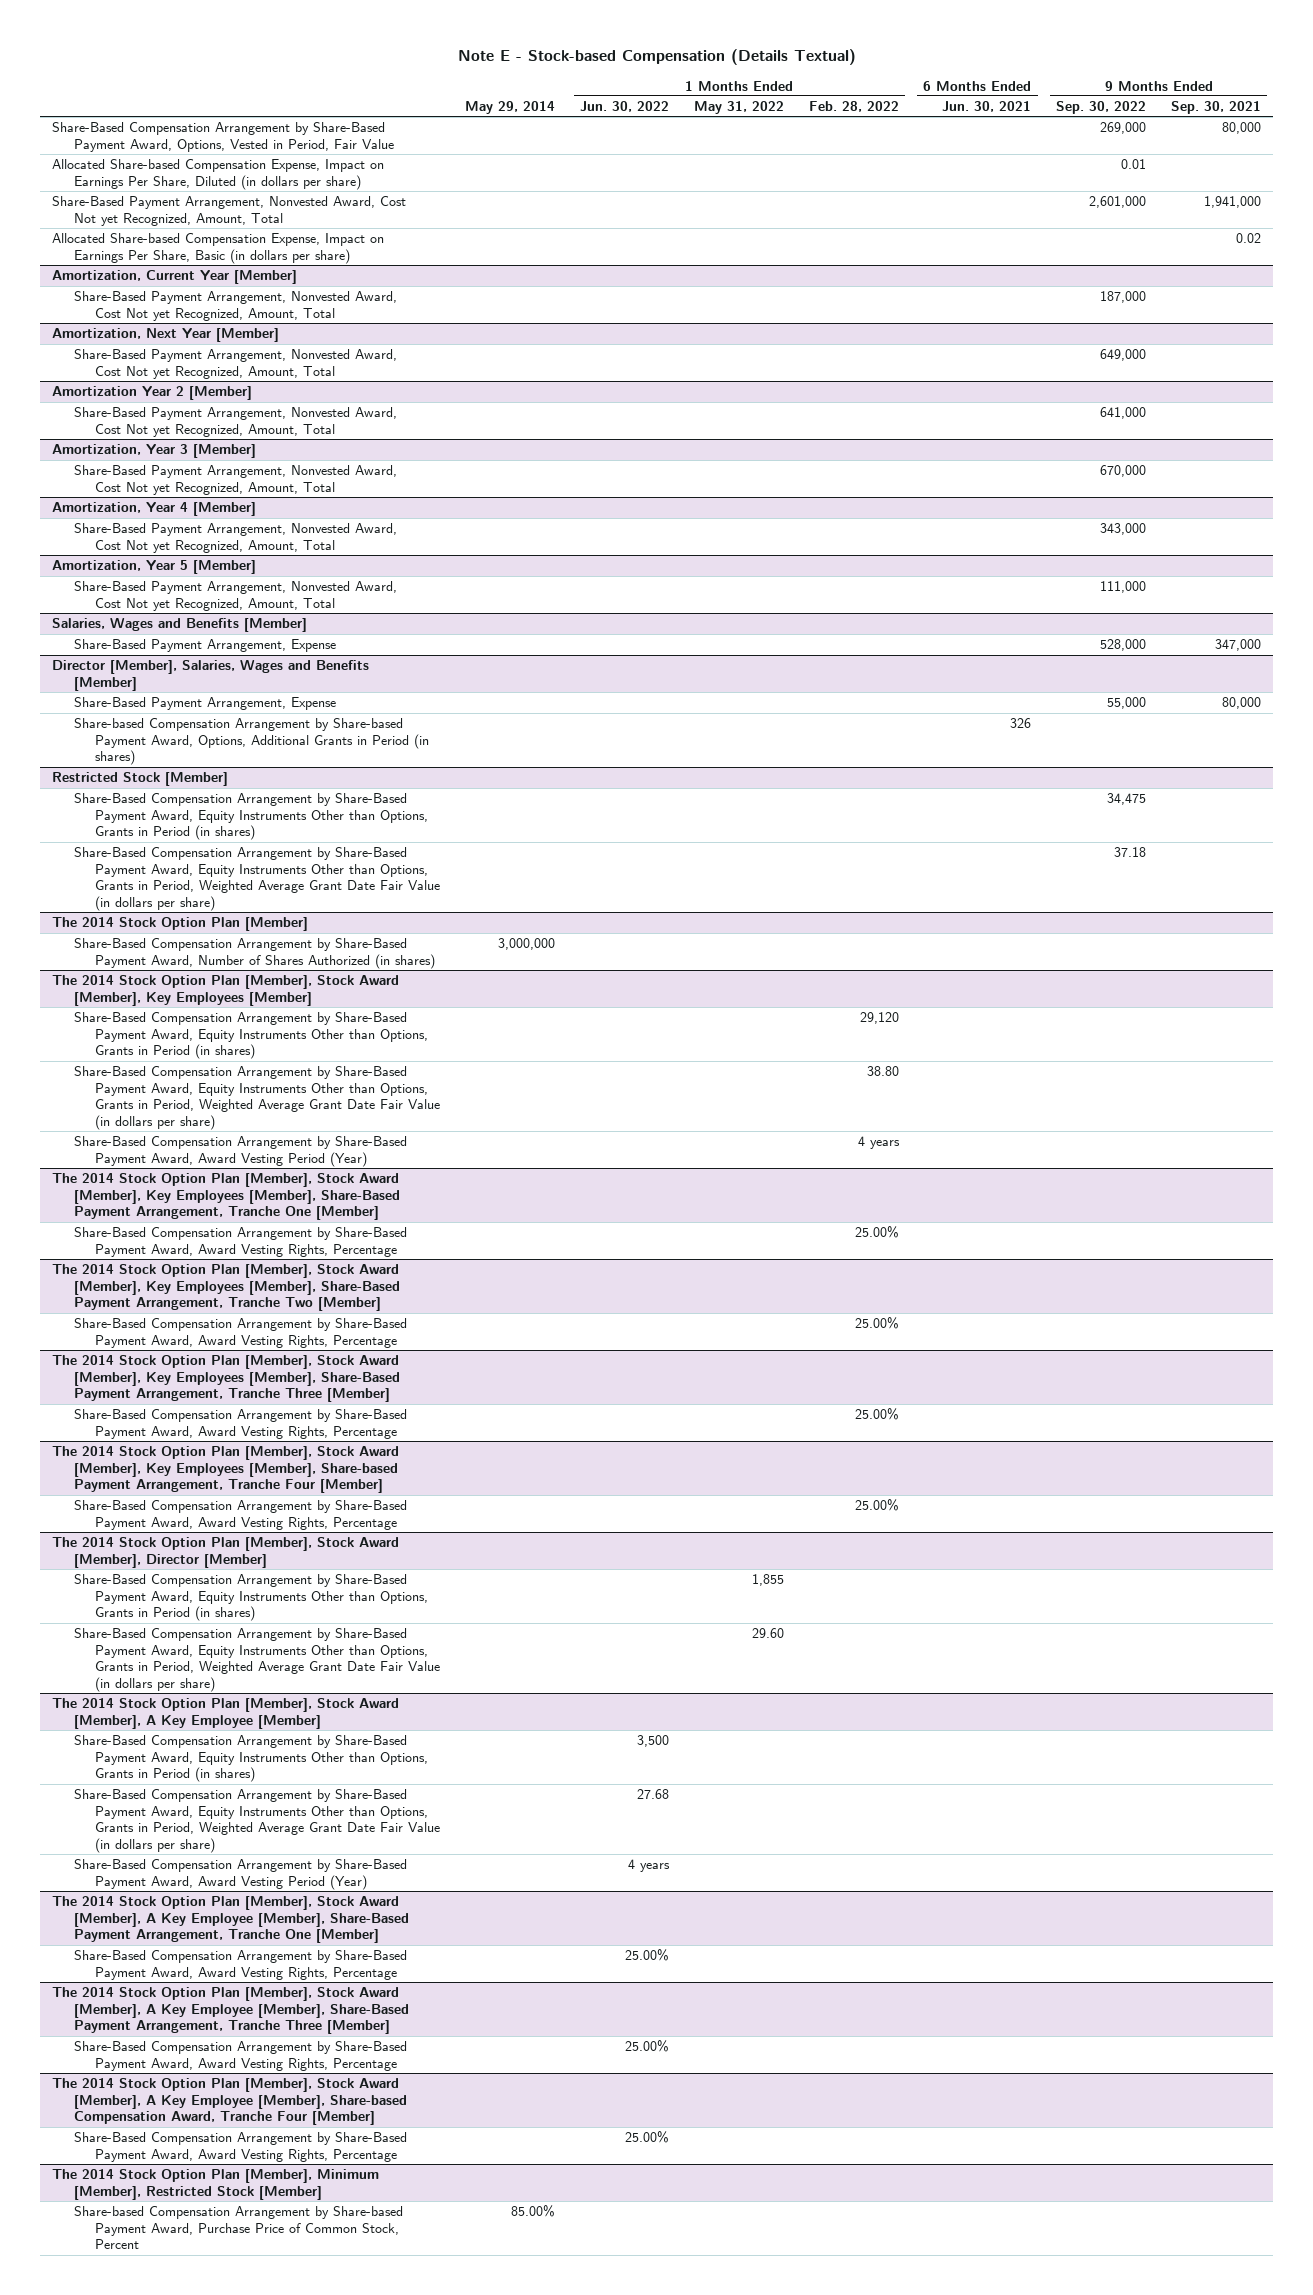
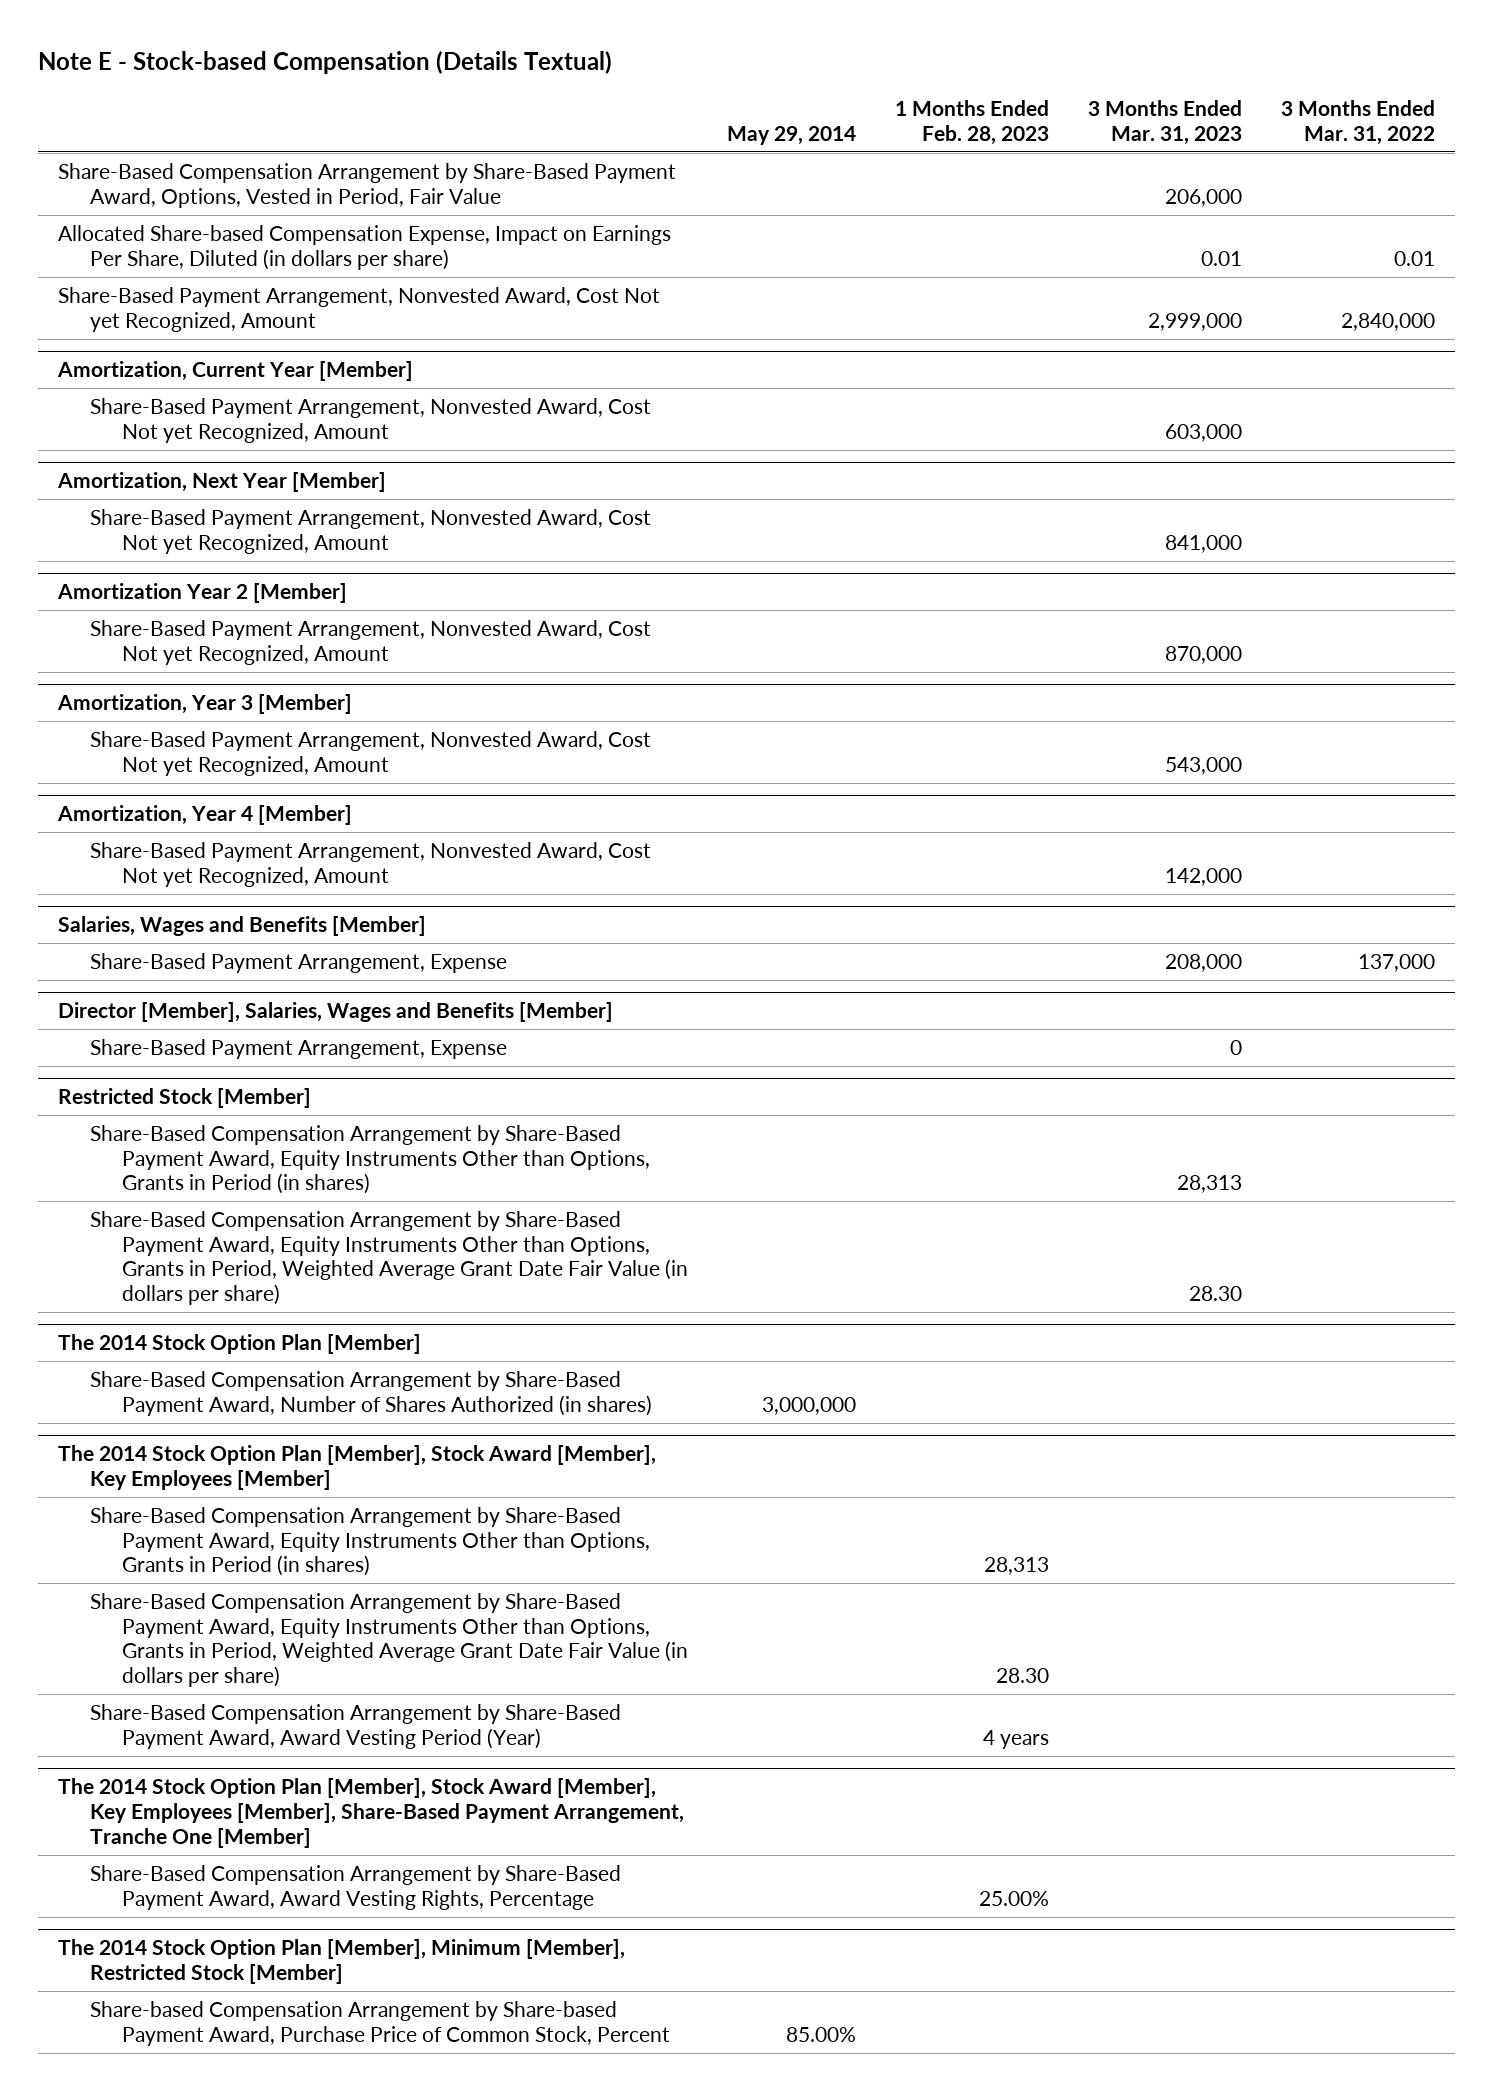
- | May 29, 2014 | 1 Months Ended Jun. 30, 2022 | 1 Months Ended May 31, 2022 | 1 Months Ended Feb. 28, 2022 | 6 Months Ended Jun. 30, 2021 | 9 Months Ended Sep. 30, 2022 | 9 Months Ended Sep. 30, 2021
+ | May 29, 2014 | 1 Months Ended Feb. 28, 2023 | 3 Months Ended Mar. 31, 2023 | 3 Months Ended Mar. 31, 2022
- Share-Based Payment Arrangement, Nonvested Award, Cost Not yet Recognized, Amount, Total | | | | | | 2,601,000 | 1,941,000
- Allocated Share-based Compensation Expense, Impact on Earnings Per Share, Basic (in dollars per share) | | | | | | | 0.02
+ Share-Based Payment Arrangement, Nonvested Award, Cost Not yet Recognized, Amount | | | 2,999,000 | 2,840,000
@ Amortization, Current Year [Member]
- Share-Based Payment Arrangement, Nonvested Award, Cost Not yet Recognized, Amount, Total | | | | | | 187,000 |
+ Share-Based Payment Arrangement, Nonvested Award, Cost Not yet Recognized, Amount | | | 603,000 |
@ Amortization, Next Year [Member]
- Share-Based Payment Arrangement, Nonvested Award, Cost Not yet Recognized, Amount, Total | | | | | | 649,000 |
+ Share-Based Payment Arrangement, Nonvested Award, Cost Not yet Recognized, Amount | | | 841,000 |
@ Amortization Year 2 [Member]
- Share-Based Payment Arrangement, Nonvested Award, Cost Not yet Recognized, Amount, Total | | | | | | 641,000 |
+ Share-Based Payment Arrangement, Nonvested Award, Cost Not yet Recognized, Amount | | | 870,000 |
@ Amortization, Year 3 [Member]
- Share-Based Payment Arrangement, Nonvested Award, Cost Not yet Recognized, Amount, Total | | | | | | 670,000 |
+ Share-Based Payment Arrangement, Nonvested Award, Cost Not yet Recognized, Amount | | | 543,000 |
@ Amortization, Year 4 [Member]
- Share-Based Payment Arrangement, Nonvested Award, Cost Not yet Recognized, Amount, Total | | | | | | 343,000 |
- Amortization, Year 5 [Member]
- Share-Based Payment Arrangement, Nonvested Award, Cost Not yet Recognized, Amount, Total | | | | | | 111,000 |
@ Amortization, Year 4 [Member]
+ Share-Based Payment Arrangement, Nonvested Award, Cost Not yet Recognized, Amount | | | 142,000 |
@ Director [Member], Salaries, Wages and Benefits [Member]
- Share-based Compensation Arrangement by Share-based Payment Award, Options, Additional Grants in Period (in shares) | | | | | 326 | |
- The 2014 Stock Option Plan [Member], Stock Award [Member], Key Employees [Member], Share-Based Payment Arrangement, Tranche Two [Member]
- Share-Based Compensation Arrangement by Share-Based Payment Award, Award Vesting Rights, Percentage | | | | 25.00% | | |
- The 2014 Stock Option Plan [Member], Stock Award [Member], Key Employees [Member], Share-Based Payment Arrangement, Tranche Three [Member]
- Share-Based Compensation Arrangement by Share-Based Payment Award, Award Vesting Rights, Percentage | | | | 25.00% | | |
- The 2014 Stock Option Plan [Member], Stock Award [Member], Key Employees [Member], Share-based Payment Arrangement, Tranche Four [Member]
- Share-Based Compensation Arrangement by Share-Based Payment Award, Award Vesting Rights, Percentage | | | | 25.00% | | |
- The 2014 Stock Option Plan [Member], Stock Award [Member], Director [Member]
- Share-Based Compensation Arrangement by Share-Based Payment Award, Equity Instruments Other than Options, Grants in Period (in shares) | | | 1,855 | | | |
- Share-Based Compensation Arrangement by Share-Based Payment Award, Equity Instruments Other than Options, Grants in Period, Weighted Average Grant Date Fair Value (in dollars per share) | | | 29.60 | | | |
- The 2014 Stock Option Plan [Member], Stock Award [Member], A Key Employee [Member]
- Share-Based Compensation Arrangement by Share-Based Payment Award, Equity Instruments Other than Options, Grants in Period (in shares) | | 3,500 | | | | |
- Share-Based Compensation Arrangement by Share-Based Payment Award, Equity Instruments Other than Options, Grants in Period, Weighted Average Grant Date Fair Value (in dollars per share) | | 27.68 | | | | |
- Share-Based Compensation Arrangement by Share-Based Payment Award, Award Vesting Period (Year) | | 4 years | | | | |
- The 2014 Stock Option Plan [Member], Stock Award [Member], A Key Employee [Member], Share-Based Payment Arrangement, Tranche One [Member]
- Share-Based Compensation Arrangement by Share-Based Payment Award, Award Vesting Rights, Percentage | | 25.00% | | | | |
- The 2014 Stock Option Plan [Member], Stock Award [Member], A Key Employee [Member], Share-Based Payment Arrangement, Tranche Three [Member]
- Share-Based Compensation Arrangement by Share-Based Payment Award, Award Vesting Rights, Percentage | | 25.00% | | | | |
- The 2014 Stock Option Plan [Member], Stock Award [Member], A Key Employee [Member], Share-based Compensation Award, Tranche Four [Member]
- Share-Based Compensation Arrangement by Share-Based Payment Award, Award Vesting Rights, Percentage | | 25.00% | | | | |

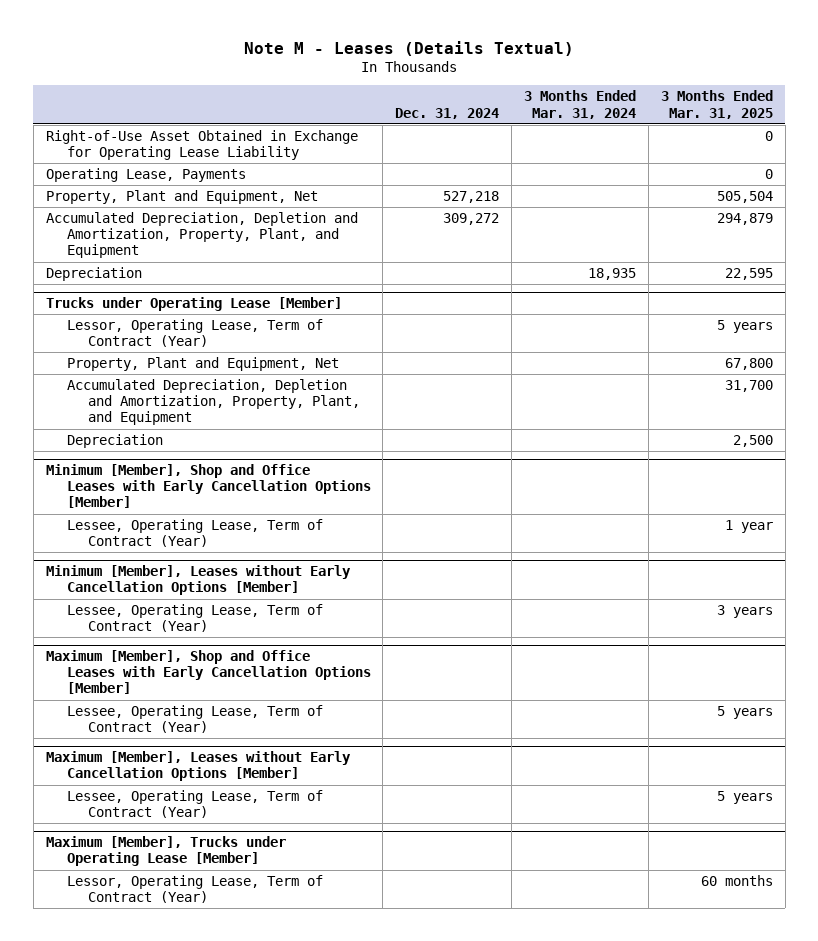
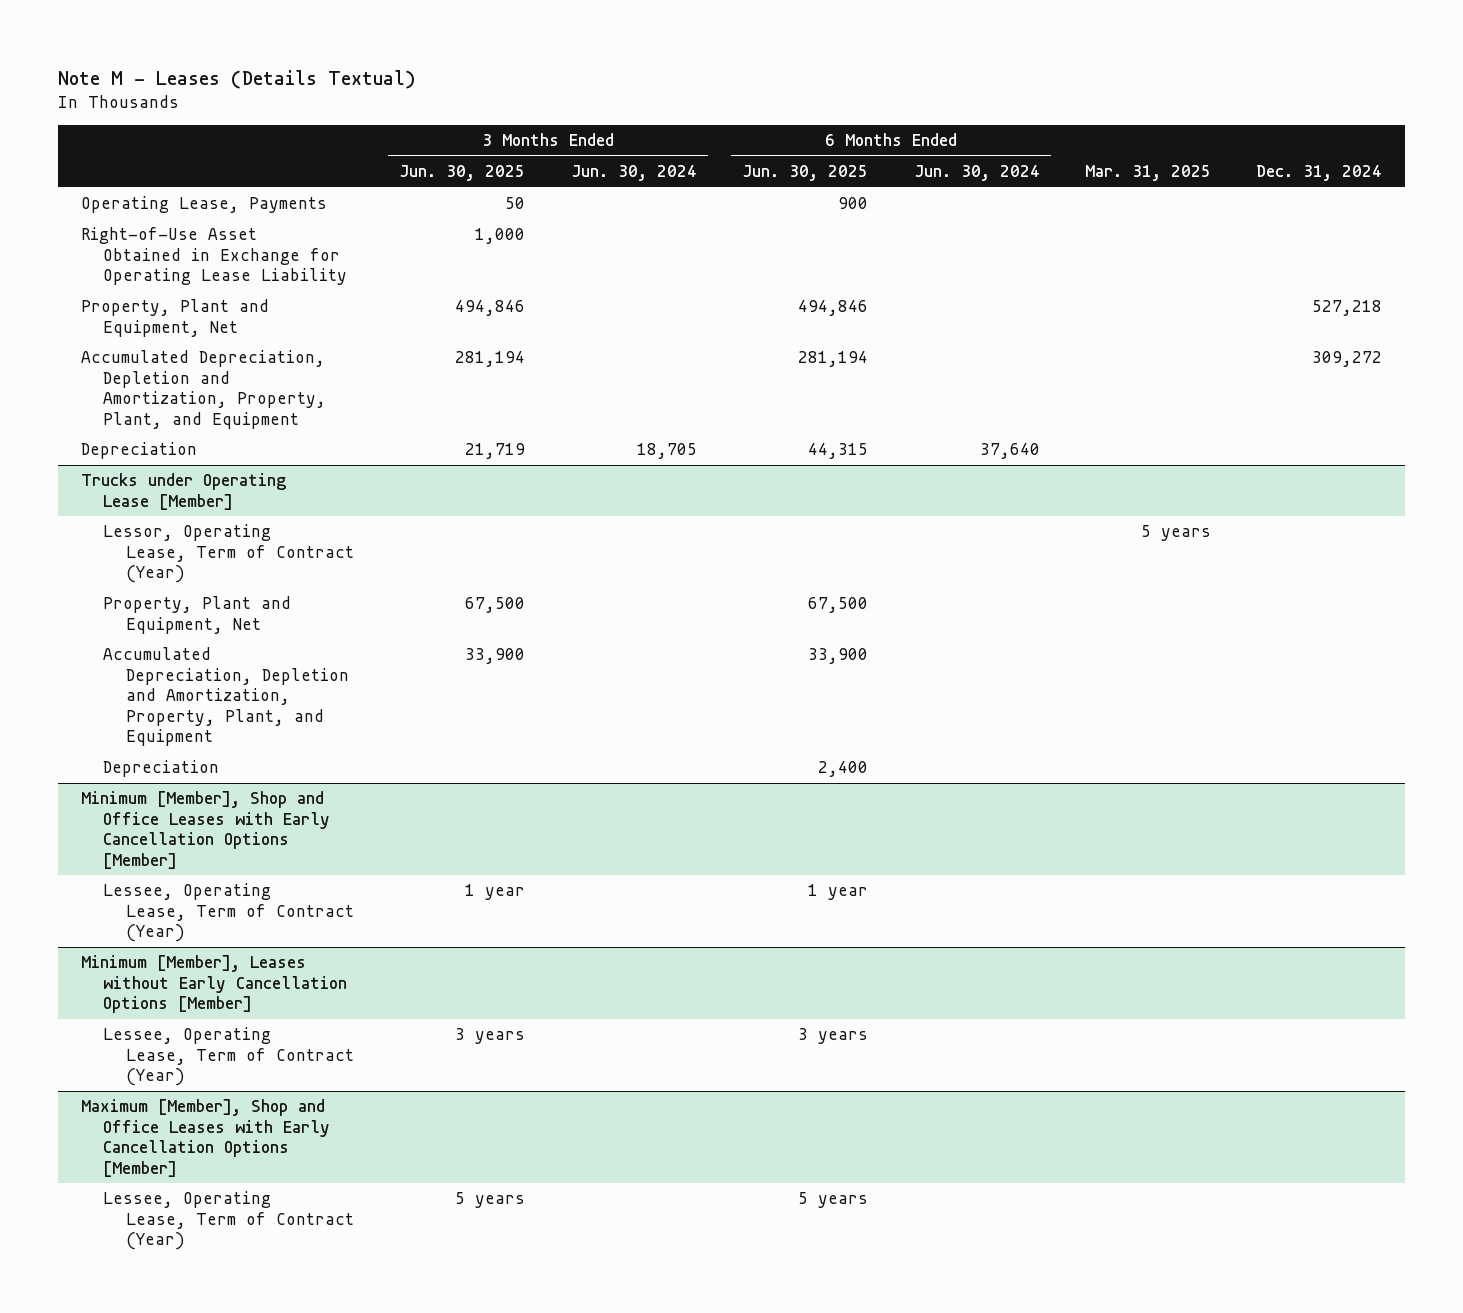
- | Dec. 31, 2024 | 3 Months Ended Mar. 31, 2024 | 3 Months Ended Mar. 31, 2025
+ | 3 Months Ended Jun. 30, 2025 | 3 Months Ended Jun. 30, 2024 | 6 Months Ended Jun. 30, 2025 | 6 Months Ended Jun. 30, 2024 | Mar. 31, 2025 | Dec. 31, 2024
moved down: Right-of-Use Asset Obtained in Exchange for Operating Lease Liability | 1,000 | | | | |
- Maximum [Member], Leases without Early Cancellation Options [Member]
- Lessee, Operating Lease, Term of Contract (Year) | | | 5 years
- Maximum [Member], Trucks under Operating Lease [Member]
- Lessor, Operating Lease, Term of Contract (Year) | | | 60 months

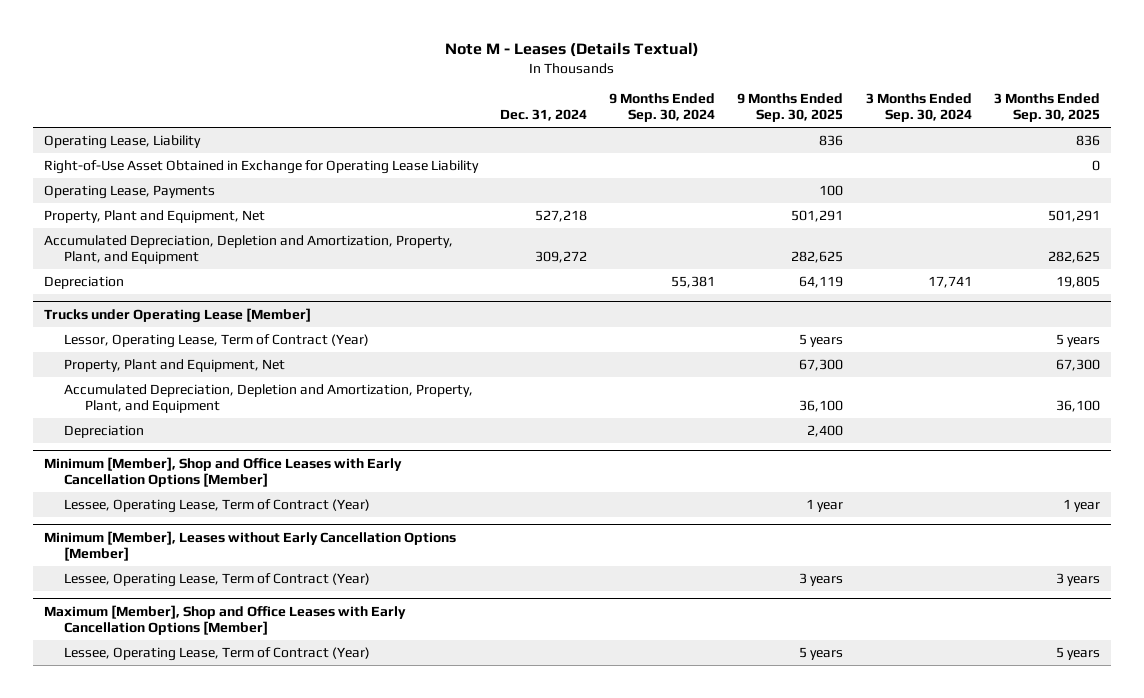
- | 3 Months Ended Jun. 30, 2025 | 3 Months Ended Jun. 30, 2024 | 6 Months Ended Jun. 30, 2025 | 6 Months Ended Jun. 30, 2024 | Mar. 31, 2025 | Dec. 31, 2024
+ | Dec. 31, 2024 | 9 Months Ended Sep. 30, 2024 | 9 Months Ended Sep. 30, 2025 | 3 Months Ended Sep. 30, 2024 | 3 Months Ended Sep. 30, 2025
+ Operating Lease, Liability | | | 836 | | 836
moved down: Operating Lease, Payments | | | 100 | |

